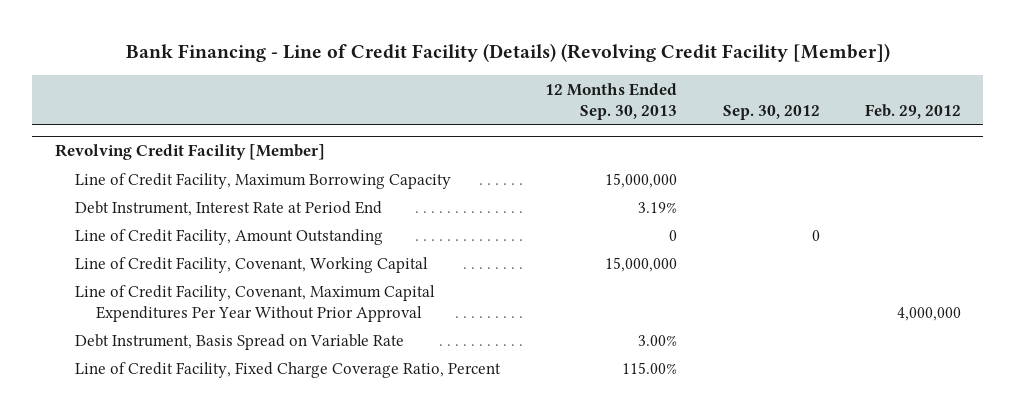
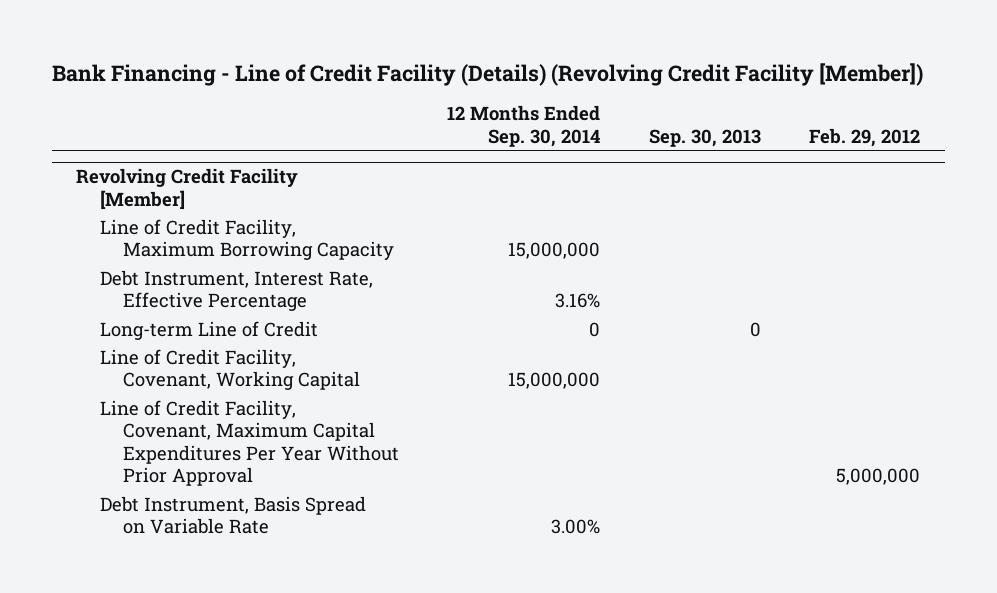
- | 12 Months Ended Sep. 30, 2013 | Sep. 30, 2012 | Feb. 29, 2012
+ | 12 Months Ended Sep. 30, 2014 | Sep. 30, 2013 | Feb. 29, 2012
@ Revolving Credit Facility [Member]
- Debt Instrument, Interest Rate at Period End | 3.19% | |
- Line of Credit Facility, Amount Outstanding | 0 | 0 |
+ Debt Instrument, Interest Rate, Effective Percentage | 3.16% | |
+ Long-term Line of Credit | 0 | 0 |
- Line of Credit Facility, Covenant, Maximum Capital Expenditures Per Year Without Prior Approval | | | 4,000,000
+ Line of Credit Facility, Covenant, Maximum Capital Expenditures Per Year Without Prior Approval | | | 5,000,000
- Line of Credit Facility, Fixed Charge Coverage Ratio, Percent | 115.00% | |

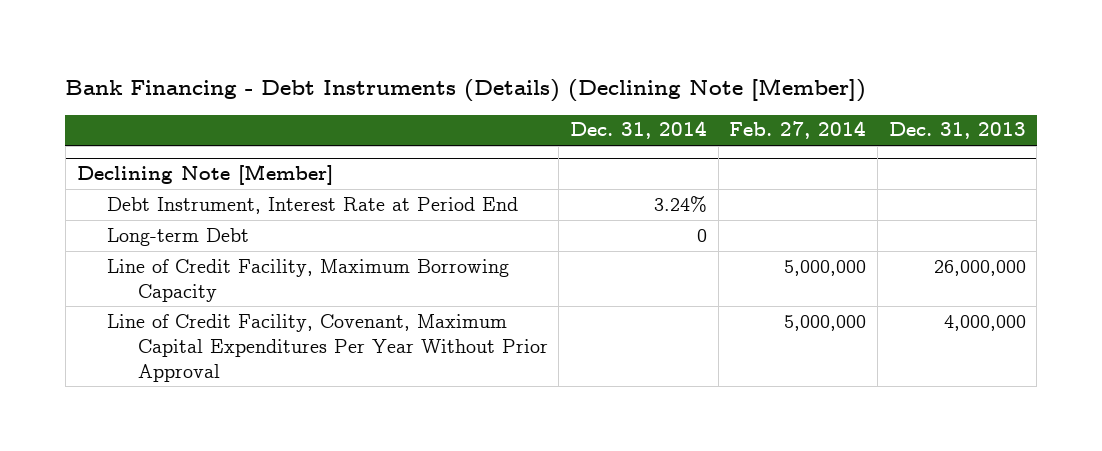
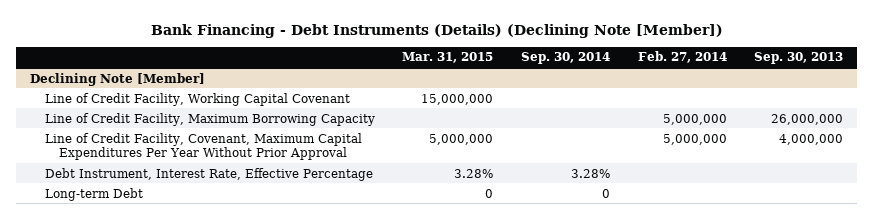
- | Dec. 31, 2014 | Feb. 27, 2014 | Dec. 31, 2013
+ | Mar. 31, 2015 | Sep. 30, 2014 | Feb. 27, 2014 | Sep. 30, 2013
@ Declining Note [Member]
- Debt Instrument, Interest Rate at Period End | 3.24% | |
+ Line of Credit Facility, Working Capital Covenant | 15,000,000 | | |
+ Debt Instrument, Interest Rate, Effective Percentage | 3.28% | 3.28% | |
moved down: Long-term Debt | 0 | 0 | |

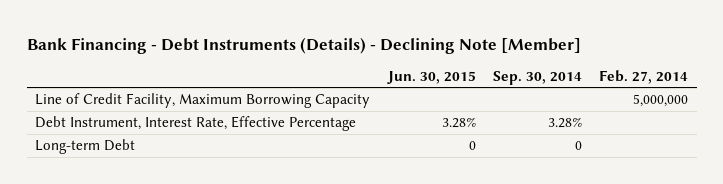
- Bank Financing - Debt Instruments (Details) (Declining Note [Member])
+ Bank Financing - Debt Instruments (Details) - Declining Note [Member]
- | Mar. 31, 2015 | Sep. 30, 2014 | Feb. 27, 2014 | Sep. 30, 2013
+ | Jun. 30, 2015 | Sep. 30, 2014 | Feb. 27, 2014
- Declining Note [Member]
- Line of Credit Facility, Working Capital Covenant | 15,000,000 | | |
- Line of Credit Facility, Covenant, Maximum Capital Expenditures Per Year Without Prior Approval | 5,000,000 | | 5,000,000 | 4,000,000

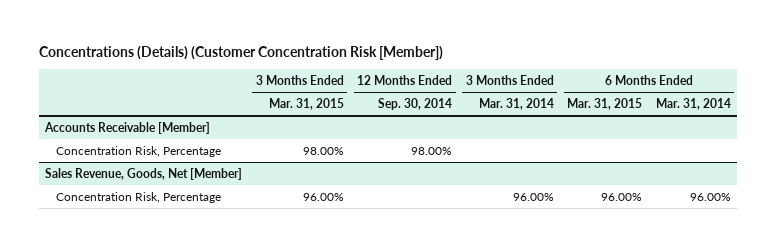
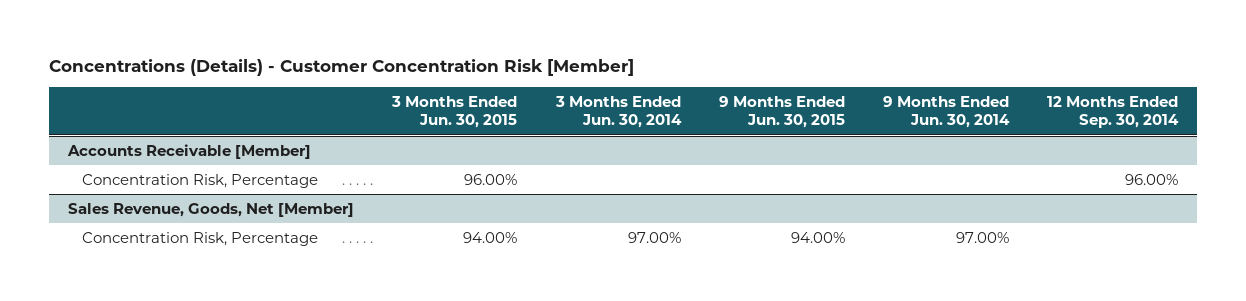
- Concentrations (Details) (Customer Concentration Risk [Member])
+ Concentrations (Details) - Customer Concentration Risk [Member]
- | 3 Months Ended Mar. 31, 2015 | 12 Months Ended Sep. 30, 2014 | 3 Months Ended Mar. 31, 2014 | 6 Months Ended Mar. 31, 2015 | 6 Months Ended Mar. 31, 2014
+ | 3 Months Ended Jun. 30, 2015 | 3 Months Ended Jun. 30, 2014 | 9 Months Ended Jun. 30, 2015 | 9 Months Ended Jun. 30, 2014 | 12 Months Ended Sep. 30, 2014
@ Accounts Receivable [Member]
- Concentration Risk, Percentage | 98.00% | 98.00% | | |
+ Concentration Risk, Percentage | 96.00% | | | | 96.00%

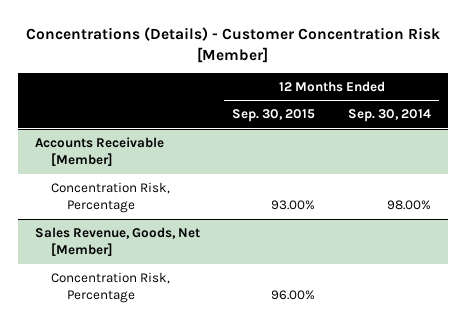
- | 3 Months Ended Jun. 30, 2015 | 3 Months Ended Jun. 30, 2014 | 9 Months Ended Jun. 30, 2015 | 9 Months Ended Jun. 30, 2014 | 12 Months Ended Sep. 30, 2014
+ | 12 Months Ended Sep. 30, 2015 | 12 Months Ended Sep. 30, 2014
@ Accounts Receivable [Member]
- Concentration Risk, Percentage | 96.00% | | | | 96.00%
+ Concentration Risk, Percentage | 93.00% | 98.00%

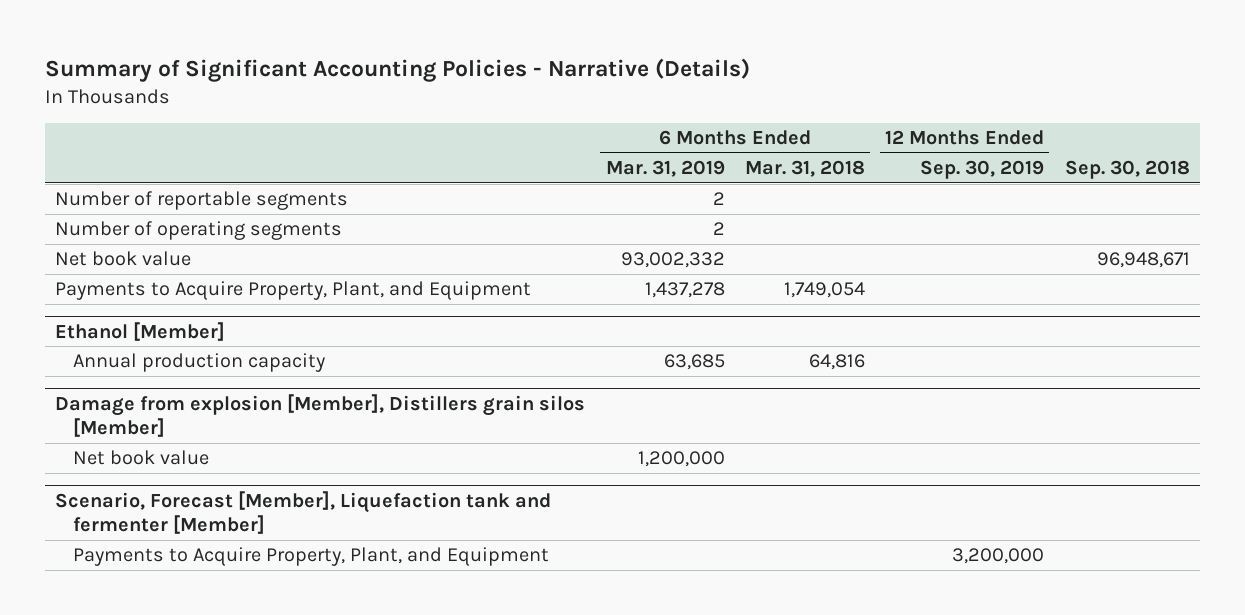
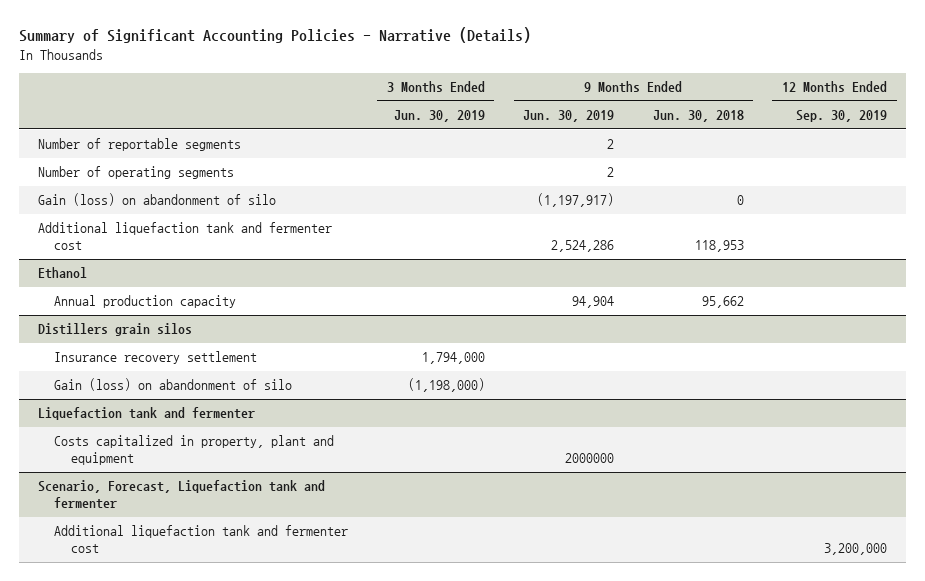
- | 6 Months Ended Mar. 31, 2019 | 6 Months Ended Mar. 31, 2018 | 12 Months Ended Sep. 30, 2019 | Sep. 30, 2018
+ | 3 Months Ended Jun. 30, 2019 | 9 Months Ended Jun. 30, 2019 | 9 Months Ended Jun. 30, 2018 | 12 Months Ended Sep. 30, 2019
- Net book value | 93,002,332 | | | 96,948,671
- Payments to Acquire Property, Plant, and Equipment | 1,437,278 | 1,749,054 | |
- Ethanol [Member]
+ Gain (loss) on abandonment of silo | | (1,197,917) | 0 |
+ Additional liquefaction tank and fermenter cost | | 2,524,286 | 118,953 |
+ Ethanol
- Damage from explosion [Member], Distillers grain silos [Member]
- Net book value | 1,200,000 | | |
- Scenario, Forecast [Member], Liquefaction tank and fermenter [Member]
- Payments to Acquire Property, Plant, and Equipment | | | 3,200,000 |
+ Distillers grain silos
+ Insurance recovery settlement | 1,794,000 | | |
+ Gain (loss) on abandonment of silo | (1,198,000) | | |
+ Liquefaction tank and fermenter
+ Costs capitalized in property, plant and equipment | | 2000000 | |
+ Scenario, Forecast, Liquefaction tank and fermenter
+ Additional liquefaction tank and fermenter cost | | | | 3,200,000

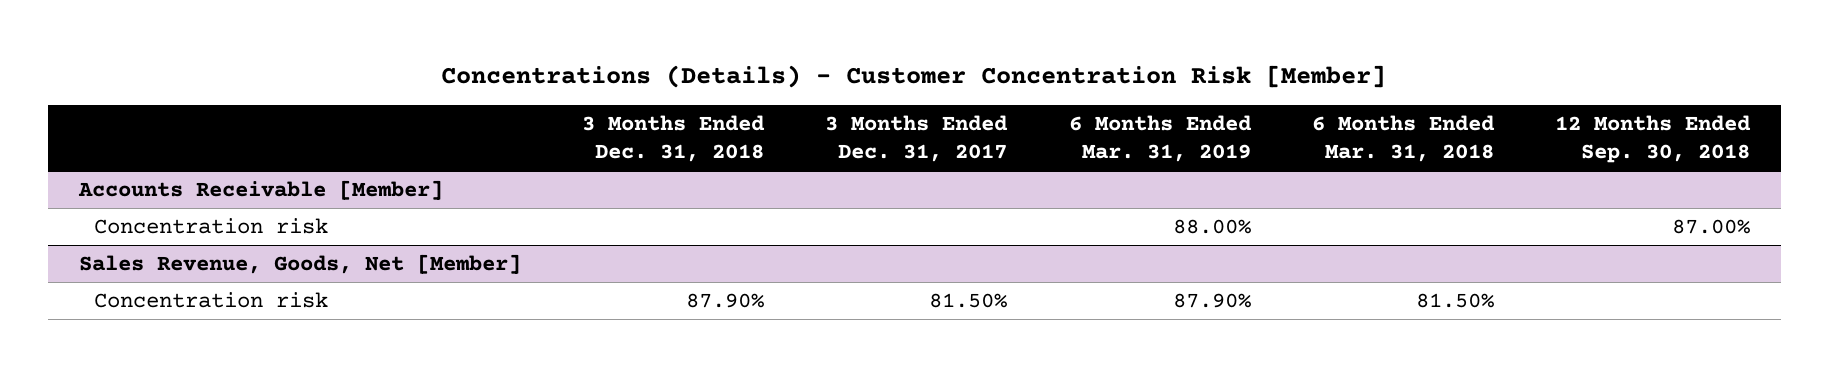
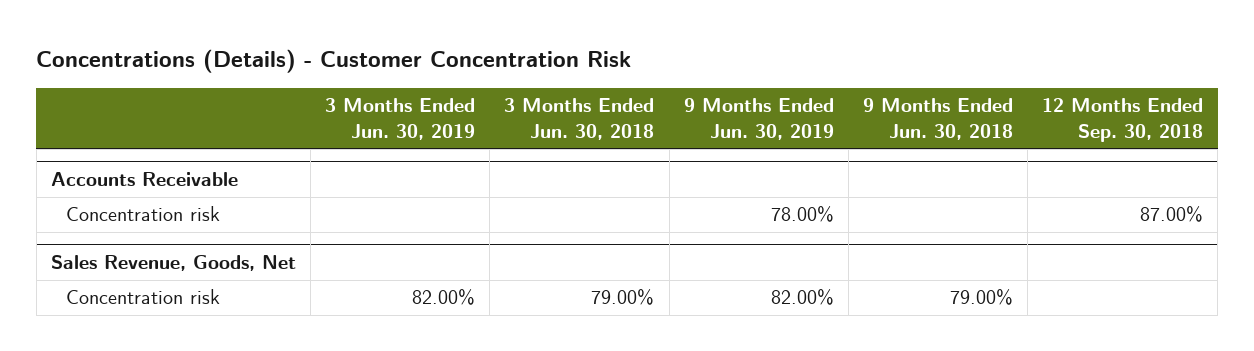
- Concentrations (Details) - Customer Concentration Risk [Member]
+ Concentrations (Details) - Customer Concentration Risk
- | 3 Months Ended Dec. 31, 2018 | 3 Months Ended Dec. 31, 2017 | 6 Months Ended Mar. 31, 2019 | 6 Months Ended Mar. 31, 2018 | 12 Months Ended Sep. 30, 2018
+ | 3 Months Ended Jun. 30, 2019 | 3 Months Ended Jun. 30, 2018 | 9 Months Ended Jun. 30, 2019 | 9 Months Ended Jun. 30, 2018 | 12 Months Ended Sep. 30, 2018
- Accounts Receivable [Member]
+ Accounts Receivable
- Sales Revenue, Goods, Net [Member]
+ Sales Revenue, Goods, Net

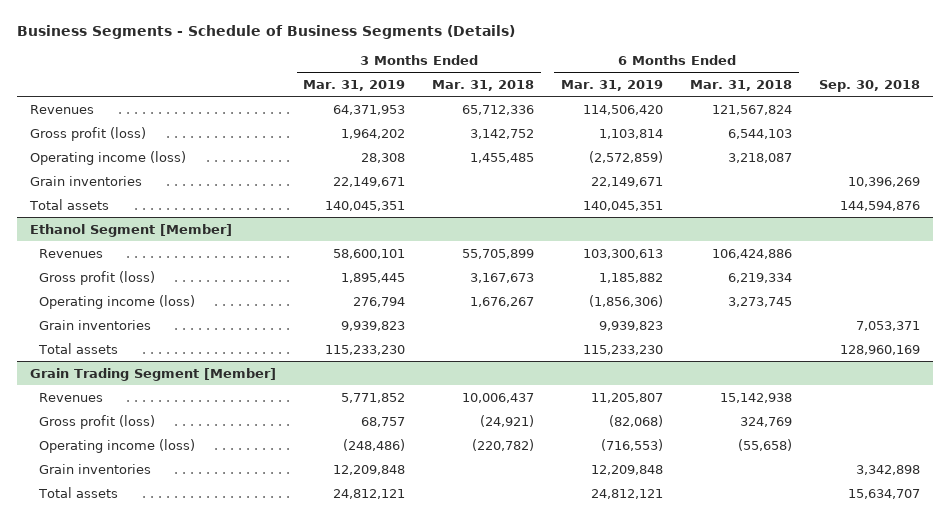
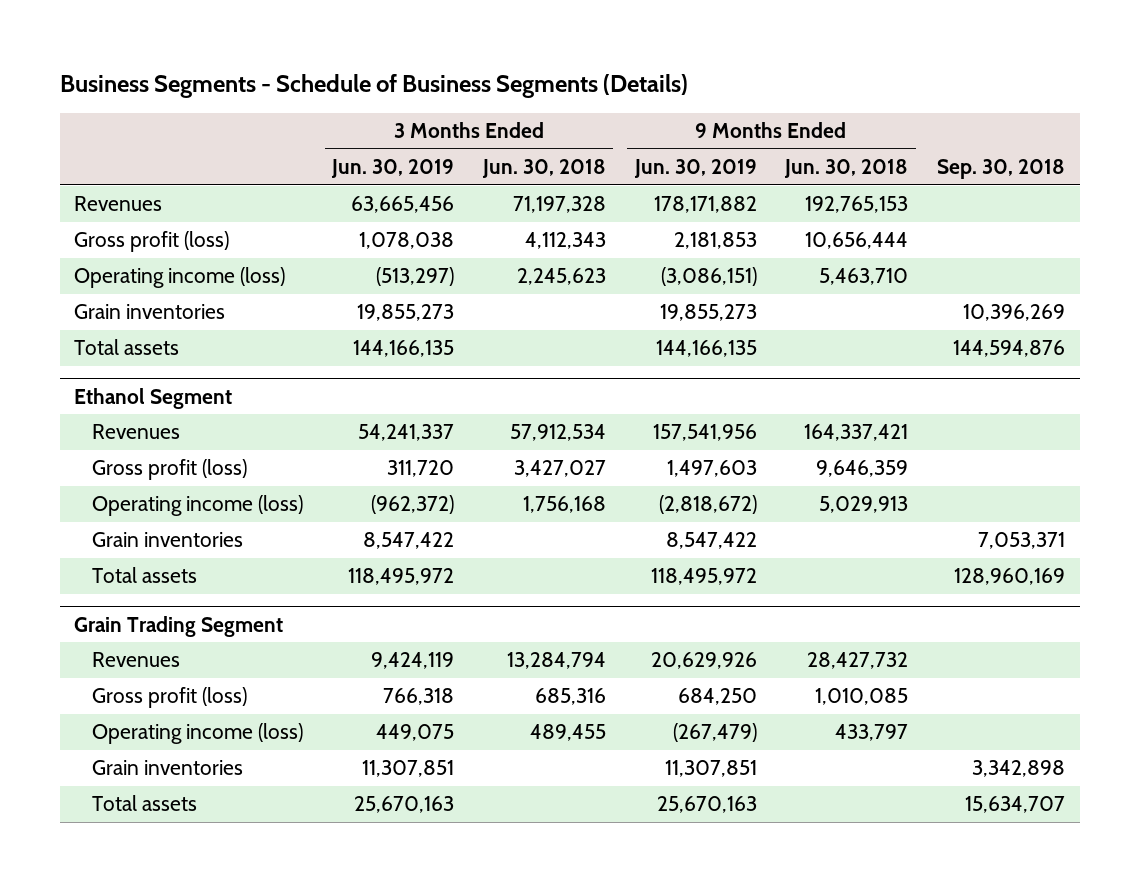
- | 3 Months Ended Mar. 31, 2019 | 3 Months Ended Mar. 31, 2018 | 6 Months Ended Mar. 31, 2019 | 6 Months Ended Mar. 31, 2018 | Sep. 30, 2018
+ | 3 Months Ended Jun. 30, 2019 | 3 Months Ended Jun. 30, 2018 | 9 Months Ended Jun. 30, 2019 | 9 Months Ended Jun. 30, 2018 | Sep. 30, 2018
- Ethanol Segment [Member]
+ Ethanol Segment
- Grain Trading Segment [Member]
+ Grain Trading Segment

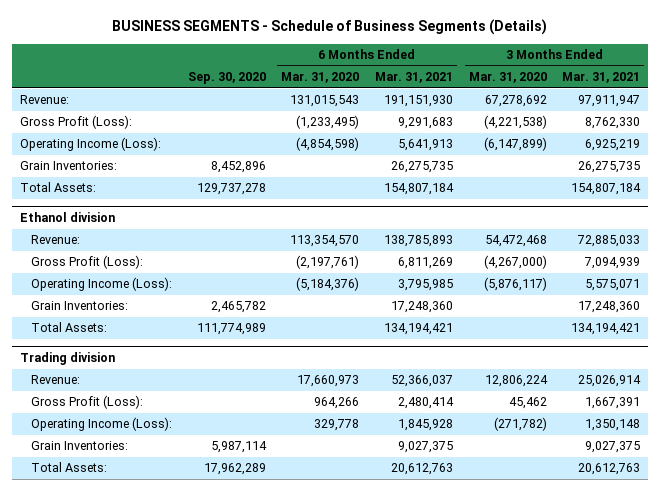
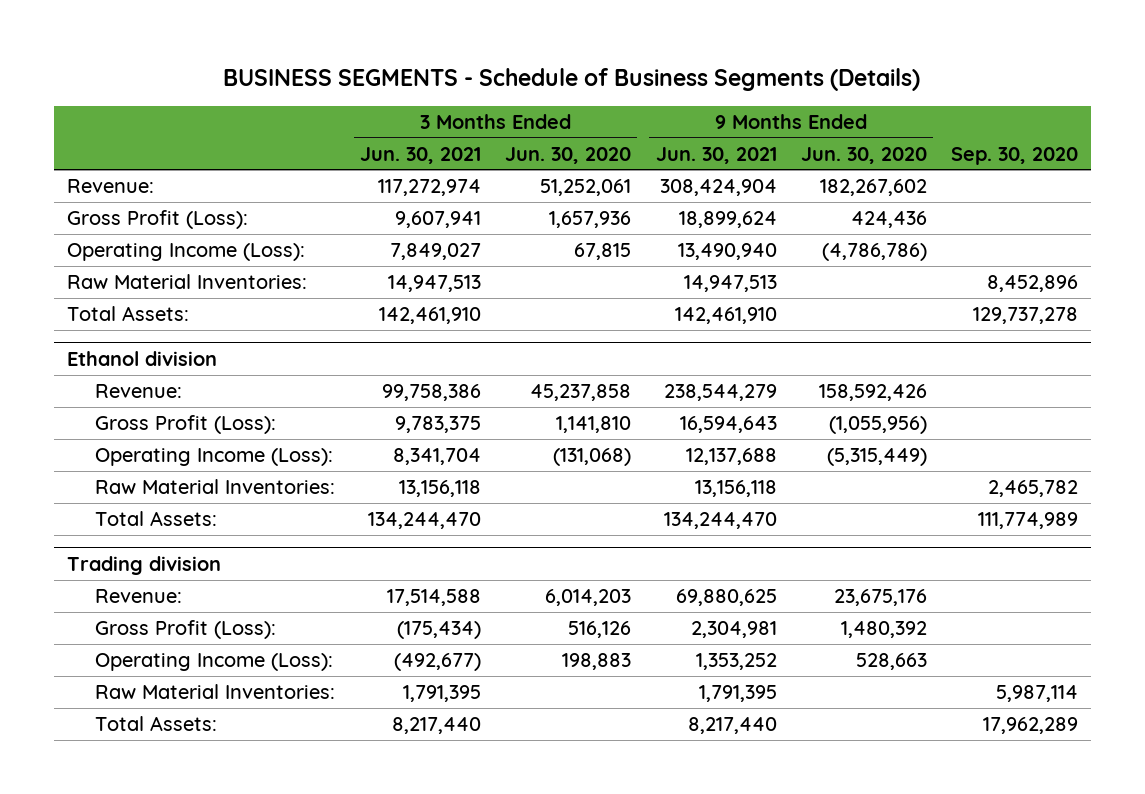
- | Sep. 30, 2020 | 6 Months Ended Mar. 31, 2020 | 6 Months Ended Mar. 31, 2021 | 3 Months Ended Mar. 31, 2020 | 3 Months Ended Mar. 31, 2021
+ | 3 Months Ended Jun. 30, 2021 | 3 Months Ended Jun. 30, 2020 | 9 Months Ended Jun. 30, 2021 | 9 Months Ended Jun. 30, 2020 | Sep. 30, 2020
- Grain Inventories: | 8,452,896 | | 26,275,735 | | 26,275,735
+ Raw Material Inventories: | 14,947,513 | | 14,947,513 | | 8,452,896
@ Ethanol division
- Grain Inventories: | 2,465,782 | | 17,248,360 | | 17,248,360
+ Raw Material Inventories: | 13,156,118 | | 13,156,118 | | 2,465,782
@ Trading division
- Grain Inventories: | 5,987,114 | | 9,027,375 | | 9,027,375
+ Raw Material Inventories: | 1,791,395 | | 1,791,395 | | 5,987,114

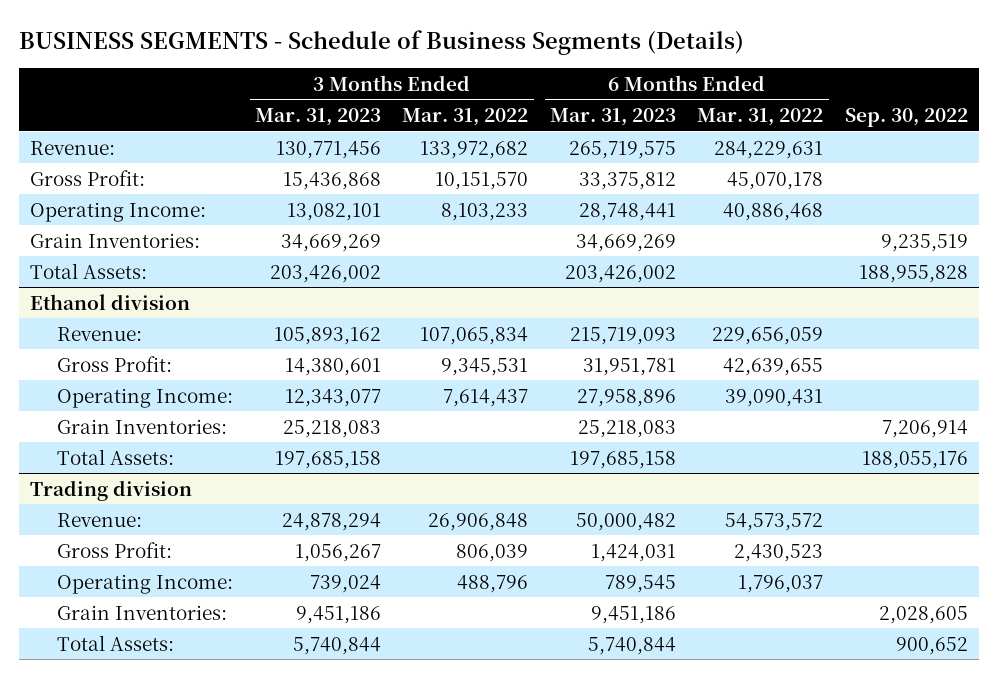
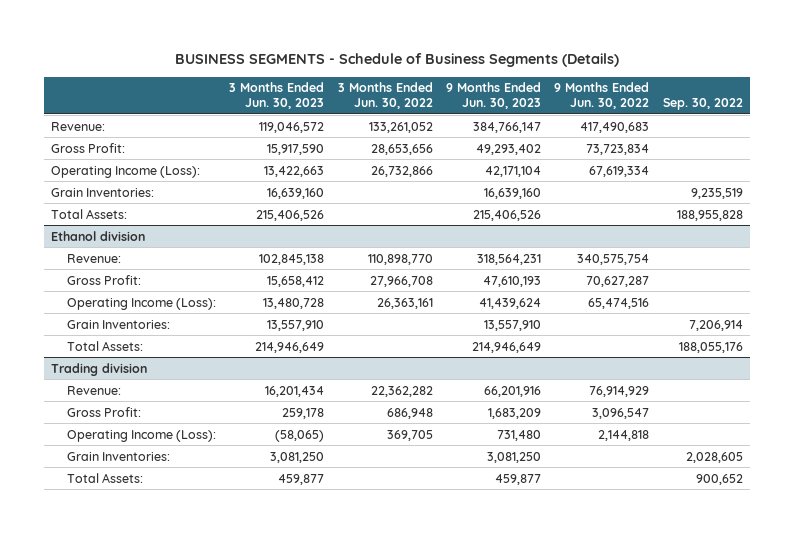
- | 3 Months Ended Mar. 31, 2023 | 3 Months Ended Mar. 31, 2022 | 6 Months Ended Mar. 31, 2023 | 6 Months Ended Mar. 31, 2022 | Sep. 30, 2022
+ | 3 Months Ended Jun. 30, 2023 | 3 Months Ended Jun. 30, 2022 | 9 Months Ended Jun. 30, 2023 | 9 Months Ended Jun. 30, 2022 | Sep. 30, 2022
- Operating Income: | 13,082,101 | 8,103,233 | 28,748,441 | 40,886,468 |
+ Operating Income (Loss): | 13,422,663 | 26,732,866 | 42,171,104 | 67,619,334 |
@ Ethanol division
- Operating Income: | 12,343,077 | 7,614,437 | 27,958,896 | 39,090,431 |
+ Operating Income (Loss): | 13,480,728 | 26,363,161 | 41,439,624 | 65,474,516 |
@ Trading division
- Operating Income: | 739,024 | 488,796 | 789,545 | 1,796,037 |
+ Operating Income (Loss): | (58,065) | 369,705 | 731,480 | 2,144,818 |

